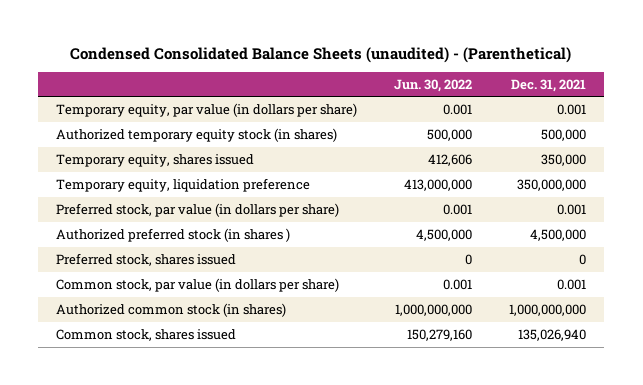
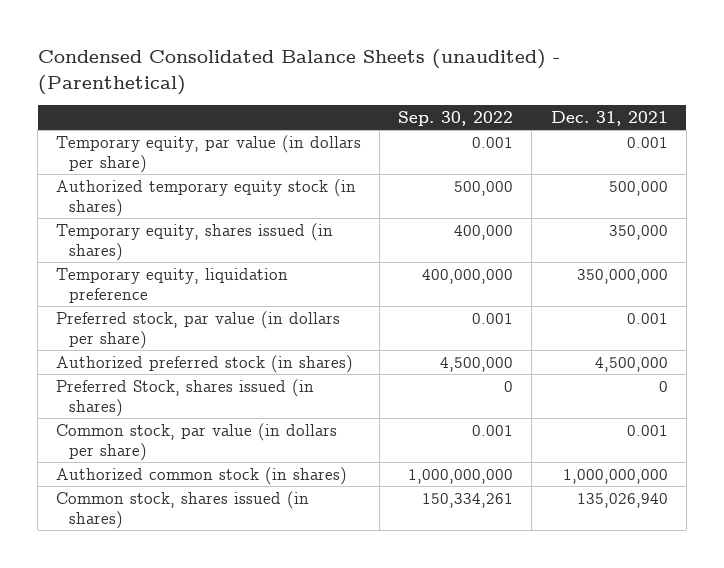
- | Jun. 30, 2022 | Dec. 31, 2021
+ | Sep. 30, 2022 | Dec. 31, 2021
- Temporary equity, shares issued | 412,606 | 350,000
+ Temporary equity, shares issued (in shares) | 400,000 | 350,000
- Authorized preferred stock (in shares ) | 4,500,000 | 4,500,000
- Preferred stock, shares issued | 0 | 0
+ Authorized preferred stock (in shares) | 4,500,000 | 4,500,000
+ Preferred Stock, shares issued (in shares) | 0 | 0
- Common stock, shares issued | 150,279,160 | 135,026,940
+ Common stock, shares issued (in shares) | 150,334,261 | 135,026,940

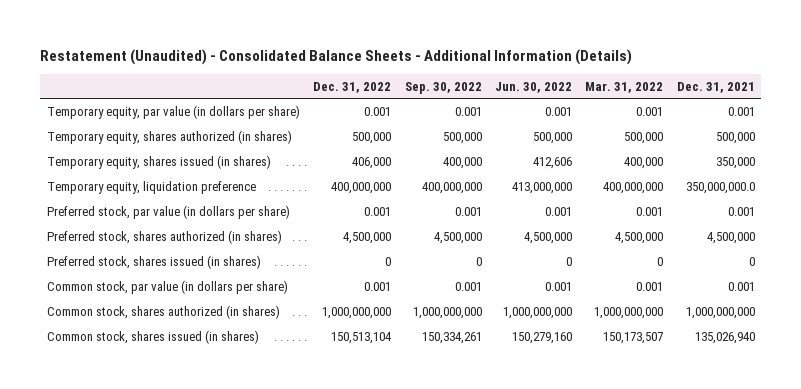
- Condensed Consolidated Balance Sheets (unaudited) - (Parenthetical)
+ Restatement (Unaudited) - Consolidated Balance Sheets - Additional Information (Details)
- | Sep. 30, 2022 | Dec. 31, 2021
+ | Dec. 31, 2022 | Sep. 30, 2022 | Jun. 30, 2022 | Mar. 31, 2022 | Dec. 31, 2021
- Authorized temporary equity stock (in shares) | 500,000 | 500,000
+ Temporary equity, shares authorized (in shares) | 500,000 | 500,000 | 500,000 | 500,000 | 500,000
- Temporary equity, liquidation preference | 400,000,000 | 350,000,000
+ Temporary equity, liquidation preference | 400,000,000 | 400,000,000 | 413,000,000 | 400,000,000 | 350,000,000.0
- Authorized preferred stock (in shares) | 4,500,000 | 4,500,000
- Preferred Stock, shares issued (in shares) | 0 | 0
+ Preferred stock, shares authorized (in shares) | 4,500,000 | 4,500,000 | 4,500,000 | 4,500,000 | 4,500,000
+ Preferred stock, shares issued (in shares) | 0 | 0 | 0 | 0 | 0
- Authorized common stock (in shares) | 1,000,000,000 | 1,000,000,000
+ Common stock, shares authorized (in shares) | 1,000,000,000 | 1,000,000,000 | 1,000,000,000 | 1,000,000,000 | 1,000,000,000

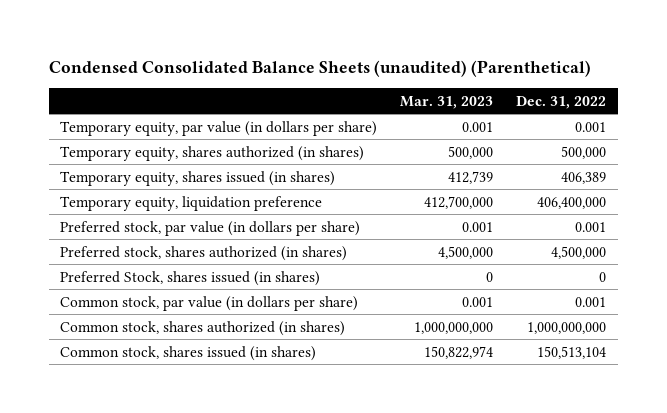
- Restatement (Unaudited) - Consolidated Balance Sheets - Additional Information (Details)
+ Condensed Consolidated Balance Sheets (unaudited) (Parenthetical)
- | Dec. 31, 2022 | Sep. 30, 2022 | Jun. 30, 2022 | Mar. 31, 2022 | Dec. 31, 2021
+ | Mar. 31, 2023 | Dec. 31, 2022
- Temporary equity, shares issued (in shares) | 406,000 | 400,000 | 412,606 | 400,000 | 350,000
- Temporary equity, liquidation preference | 400,000,000 | 400,000,000 | 413,000,000 | 400,000,000 | 350,000,000.0
+ Temporary equity, shares issued (in shares) | 412,739 | 406,389
+ Temporary equity, liquidation preference | 412,700,000 | 406,400,000
- Preferred stock, shares issued (in shares) | 0 | 0 | 0 | 0 | 0
+ Preferred Stock, shares issued (in shares) | 0 | 0

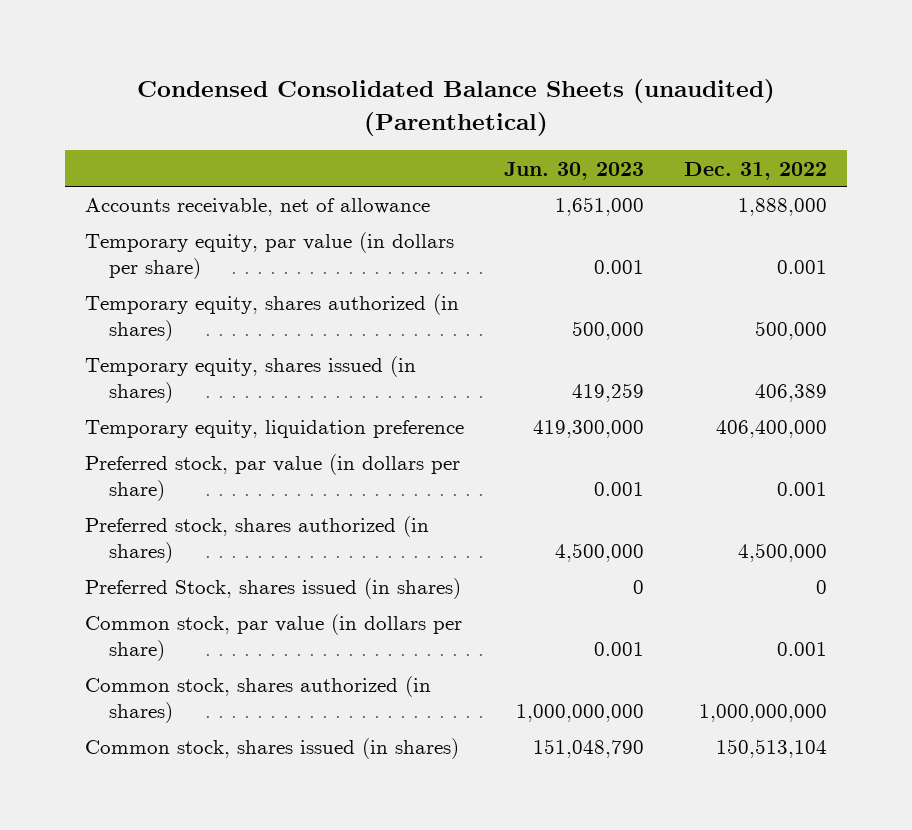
- | Mar. 31, 2023 | Dec. 31, 2022
+ | Jun. 30, 2023 | Dec. 31, 2022
+ Accounts receivable, net of allowance | 1,651,000 | 1,888,000

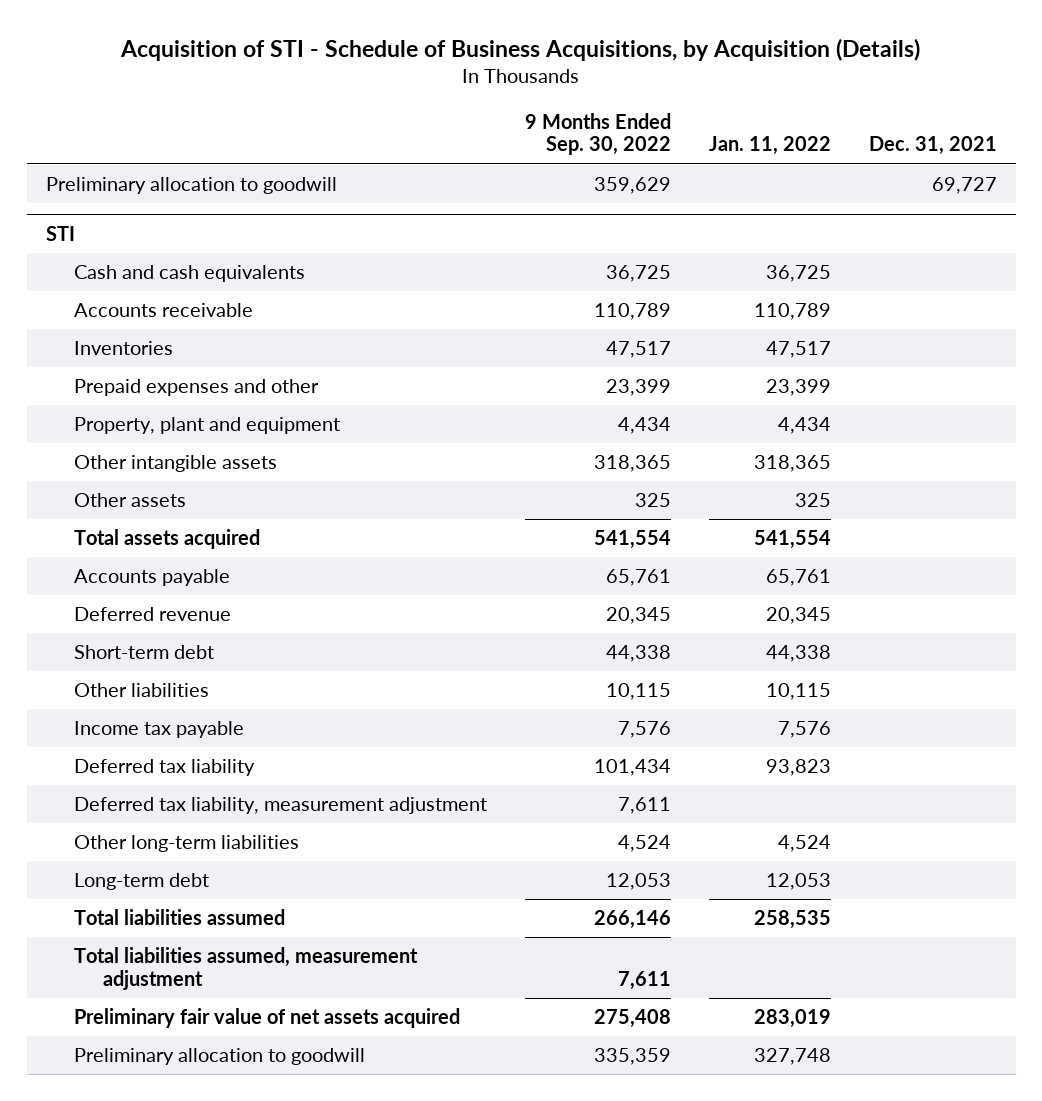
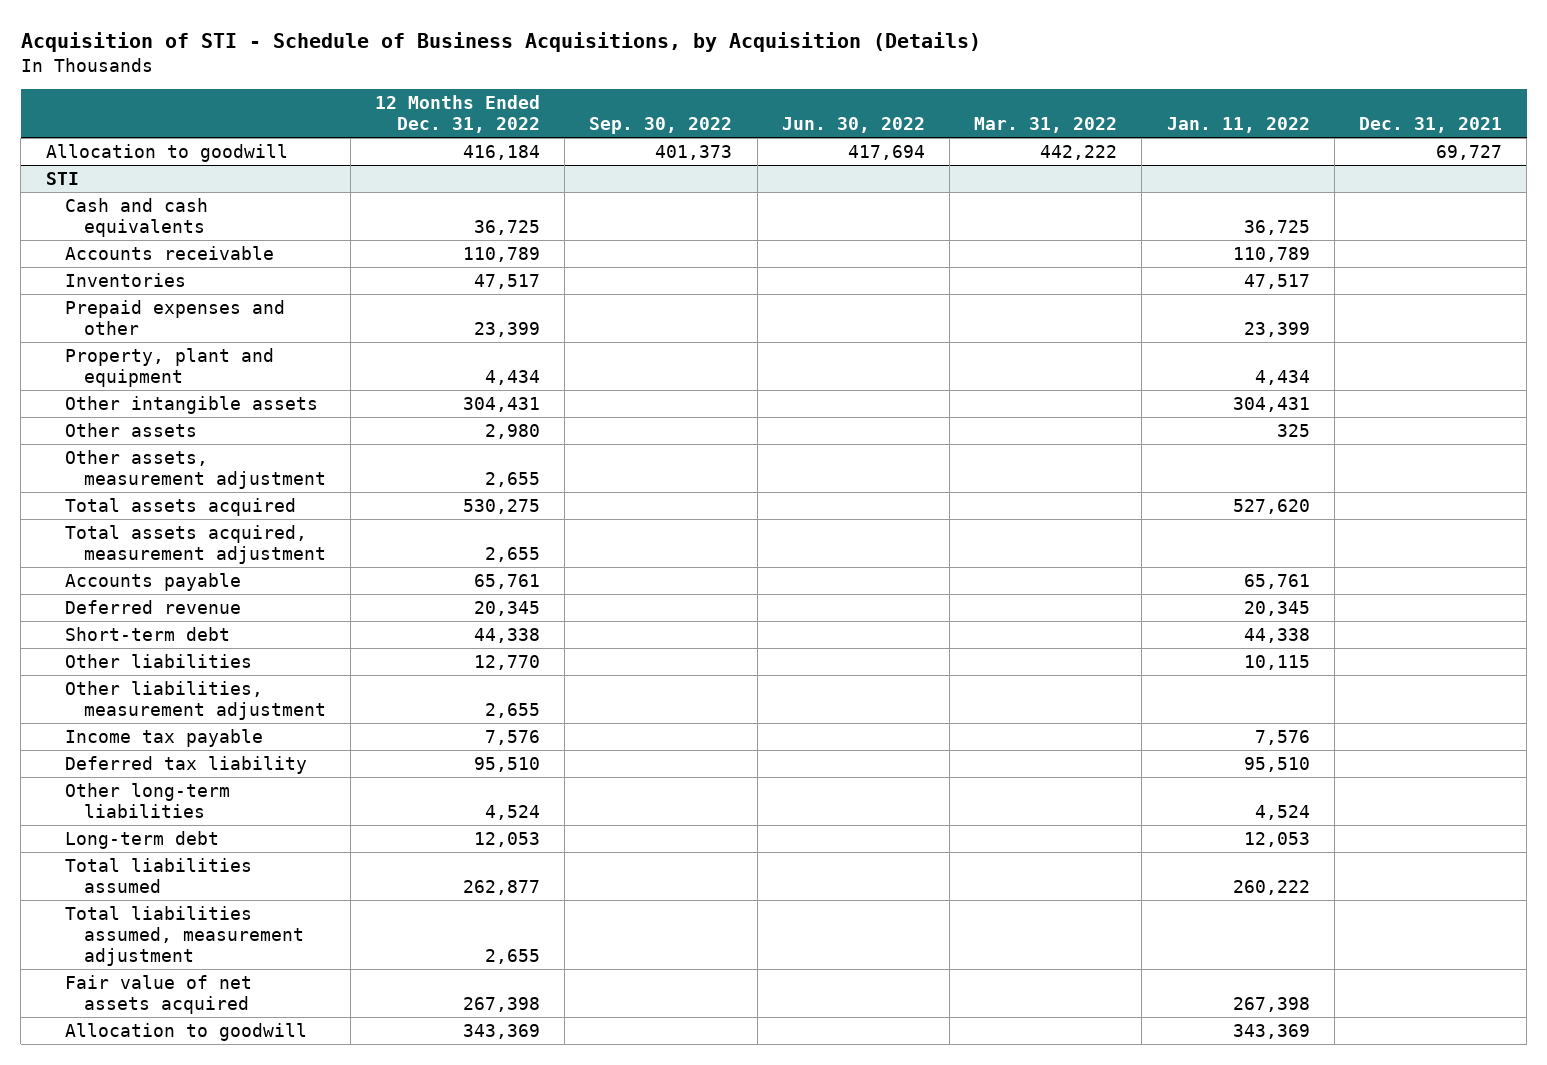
- | 9 Months Ended Sep. 30, 2022 | Jan. 11, 2022 | Dec. 31, 2021
+ | 12 Months Ended Dec. 31, 2022 | Sep. 30, 2022 | Jun. 30, 2022 | Mar. 31, 2022 | Jan. 11, 2022 | Dec. 31, 2021
- Preliminary allocation to goodwill | 359,629 | | 69,727
+ Allocation to goodwill | 416,184 | 401,373 | 417,694 | 442,222 | | 69,727
@ STI
- Other intangible assets | 318,365 | 318,365 |
+ Other intangible assets | 304,431 | | | | 304,431 |
- Total assets acquired | 541,554 | 541,554 |
+ Other assets, measurement adjustment | 2,655 | | | | |
+ Total assets acquired | 530,275 | | | | 527,620 |
+ Total assets acquired, measurement adjustment | 2,655 | | | | |
+ Other liabilities, measurement adjustment | 2,655 | | | | |
- Deferred tax liability | 101,434 | 93,823 |
- Deferred tax liability, measurement adjustment | 7,611 | |
+ Deferred tax liability | 95,510 | | | | 95,510 |
- Total liabilities assumed | 266,146 | 258,535 |
+ Total liabilities assumed | 262,877 | | | | 260,222 |
- Preliminary fair value of net assets acquired | 275,408 | 283,019 |
- Preliminary allocation to goodwill | 335,359 | 327,748 |
+ Fair value of net assets acquired | 267,398 | | | | 267,398 |
+ Allocation to goodwill | 343,369 | | | | 343,369 |

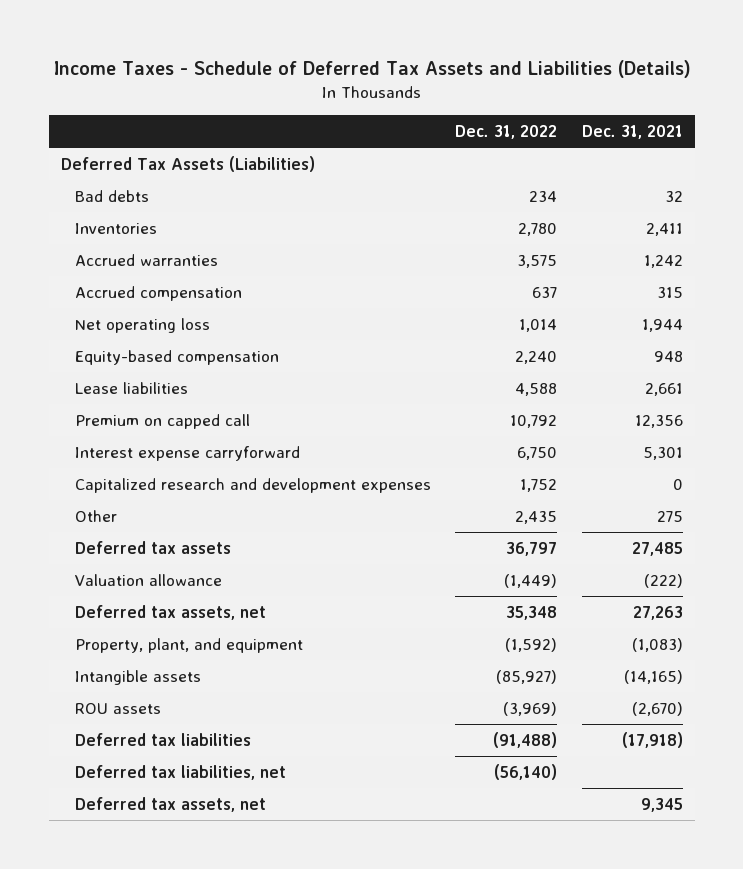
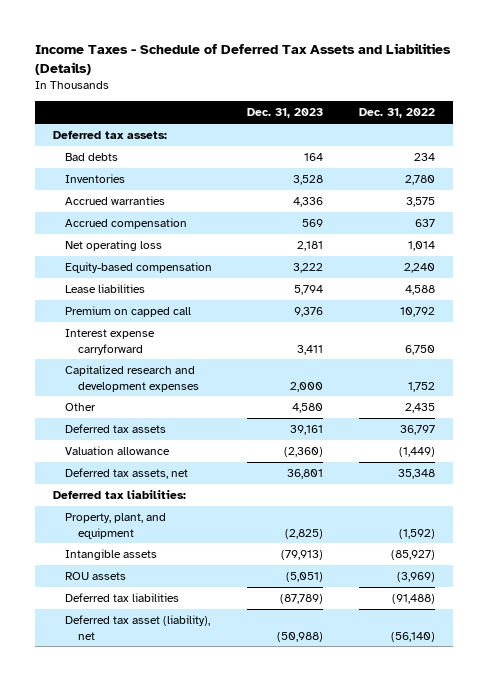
- | Dec. 31, 2022 | Dec. 31, 2021
+ | Dec. 31, 2023 | Dec. 31, 2022
- Deferred Tax Assets (Liabilities)
+ Deferred tax assets:
+ Deferred tax liabilities:
- Deferred tax liabilities, net | (56,140) |
- Deferred tax assets, net | | 9,345
+ Deferred tax asset (liability), net | (50,988) | (56,140)

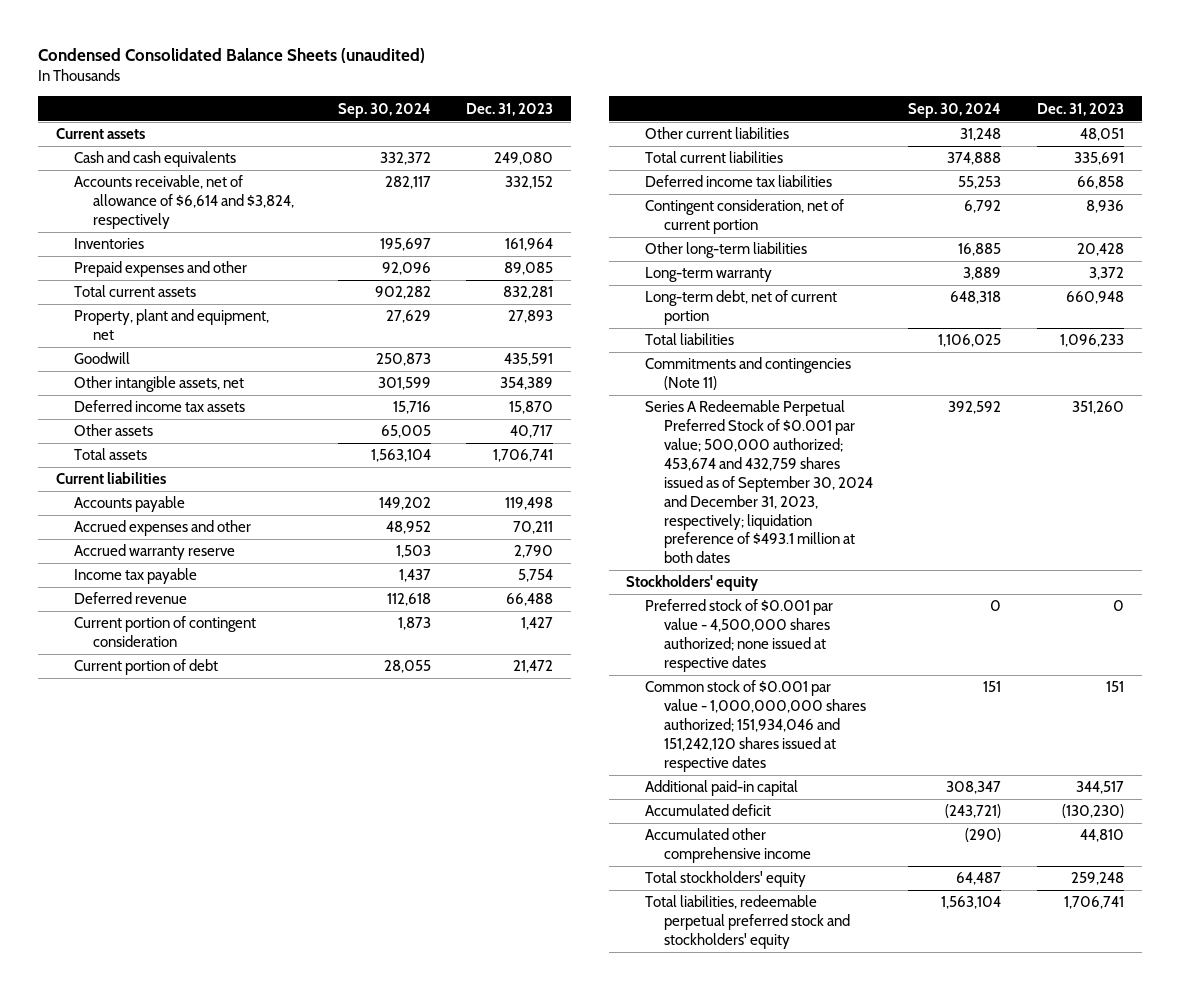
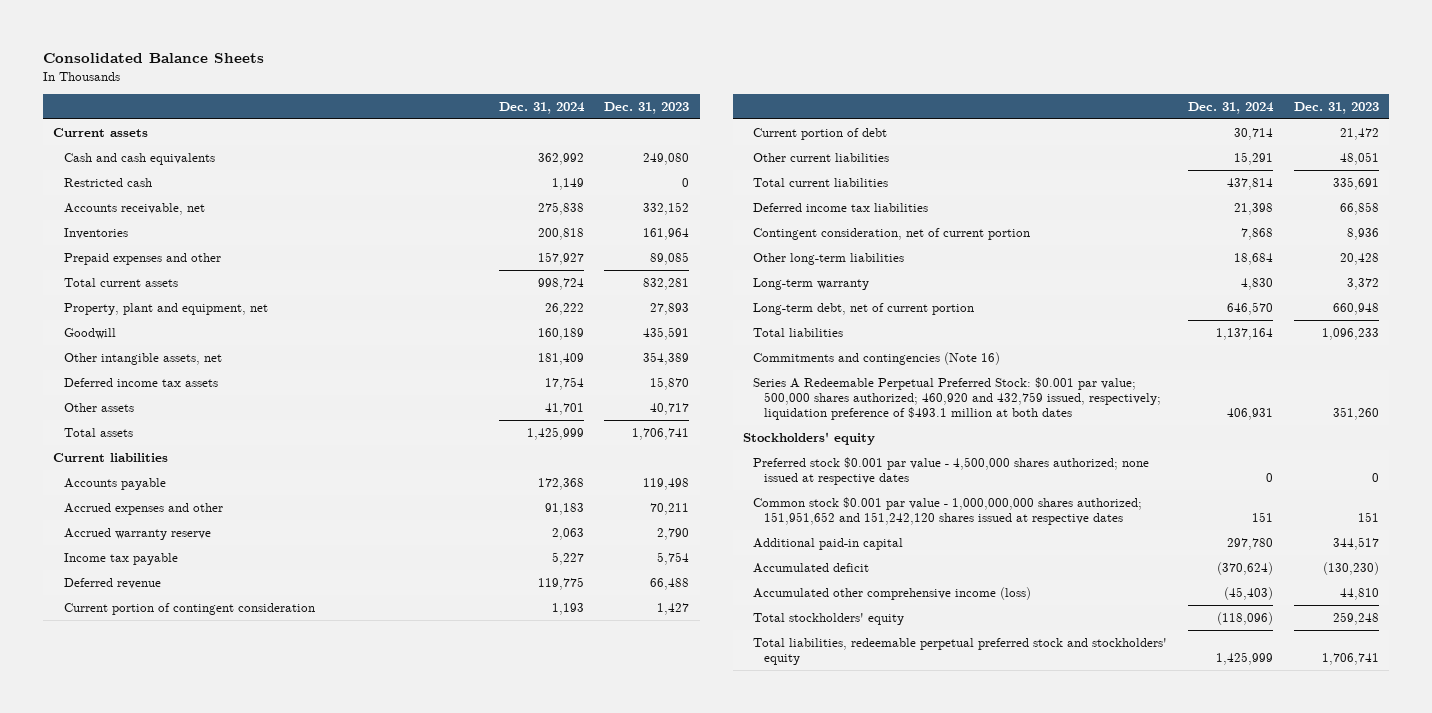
- Condensed Consolidated Balance Sheets (unaudited)
+ Consolidated Balance Sheets
- | Sep. 30, 2024 | Dec. 31, 2023
+ | Dec. 31, 2024 | Dec. 31, 2023
- Accounts receivable, net of allowance of $6,614 and $3,824, respectively | 282,117 | 332,152
+ Restricted cash | 1,149 | 0
+ Accounts receivable, net | 275,838 | 332,152
- Commitments and contingencies (Note 11)
- Series A Redeemable Perpetual Preferred Stock of $0.001 par value; 500,000 authorized; 453,674 and 432,759 shares issued as of September 30, 2024 and December 31, 2023, respectively; liquidation preference of $493.1 million at both dates | 392,592 | 351,260
+ Commitments and contingencies (Note 16)
+ Series A Redeemable Perpetual Preferred Stock: $0.001 par value; 500,000 shares authorized; 460,920 and 432,759 issued, respectively; liquidation preference of $493.1 million at both dates | 406,931 | 351,260
- Preferred stock of $0.001 par value - 4,500,000 shares authorized; none issued at respective dates | 0 | 0
- Common stock of $0.001 par value - 1,000,000,000 shares authorized; 151,934,046 and 151,242,120 shares issued at respective dates | 151 | 151
+ Preferred stock $0.001 par value - 4,500,000 shares authorized; none issued at respective dates | 0 | 0
+ Common stock $0.001 par value - 1,000,000,000 shares authorized; 151,951,652 and 151,242,120 shares issued at respective dates | 151 | 151
- Accumulated other comprehensive income | (290) | 44,810
+ Accumulated other comprehensive income (loss) | (45,403) | 44,810

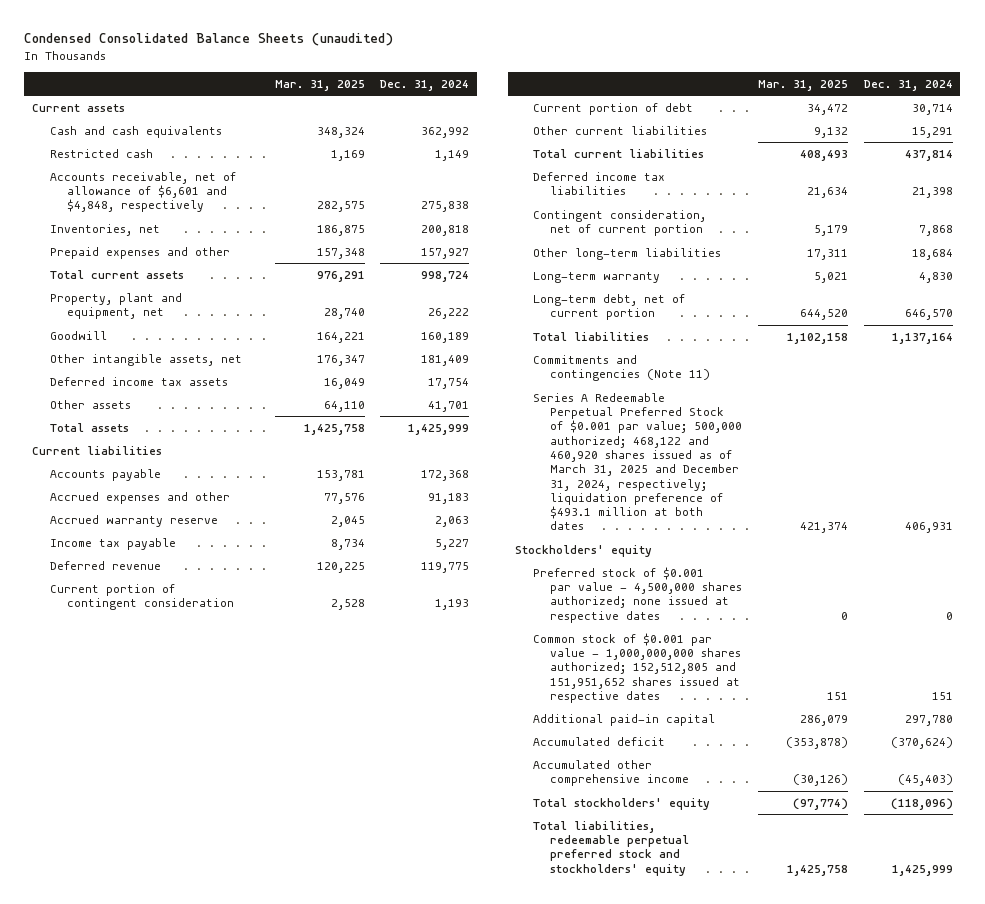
- Consolidated Balance Sheets
+ Condensed Consolidated Balance Sheets (unaudited)
- | Dec. 31, 2024 | Dec. 31, 2023
+ | Mar. 31, 2025 | Dec. 31, 2024
- Accounts receivable, net | 275,838 | 332,152
- Inventories | 200,818 | 161,964
+ Accounts receivable, net of allowance of $6,601 and $4,848, respectively | 282,575 | 275,838
+ Inventories, net | 186,875 | 200,818
- Commitments and contingencies (Note 16)
- Series A Redeemable Perpetual Preferred Stock: $0.001 par value; 500,000 shares authorized; 460,920 and 432,759 issued, respectively; liquidation preference of $493.1 million at both dates | 406,931 | 351,260
+ Commitments and contingencies (Note 11)
+ Series A Redeemable Perpetual Preferred Stock of $0.001 par value; 500,000 authorized; 468,122 and 460,920 shares issued as of March 31, 2025 and December 31, 2024, respectively; liquidation preference of $493.1 million at both dates | 421,374 | 406,931
- Preferred stock $0.001 par value - 4,500,000 shares authorized; none issued at respective dates | 0 | 0
- Common stock $0.001 par value - 1,000,000,000 shares authorized; 151,951,652 and 151,242,120 shares issued at respective dates | 151 | 151
+ Preferred stock of $0.001 par value - 4,500,000 shares authorized; none issued at respective dates | 0 | 0
+ Common stock of $0.001 par value - 1,000,000,000 shares authorized; 152,512,805 and 151,951,652 shares issued at respective dates | 151 | 151
- Accumulated other comprehensive income (loss) | (45,403) | 44,810
+ Accumulated other comprehensive income | (30,126) | (45,403)

